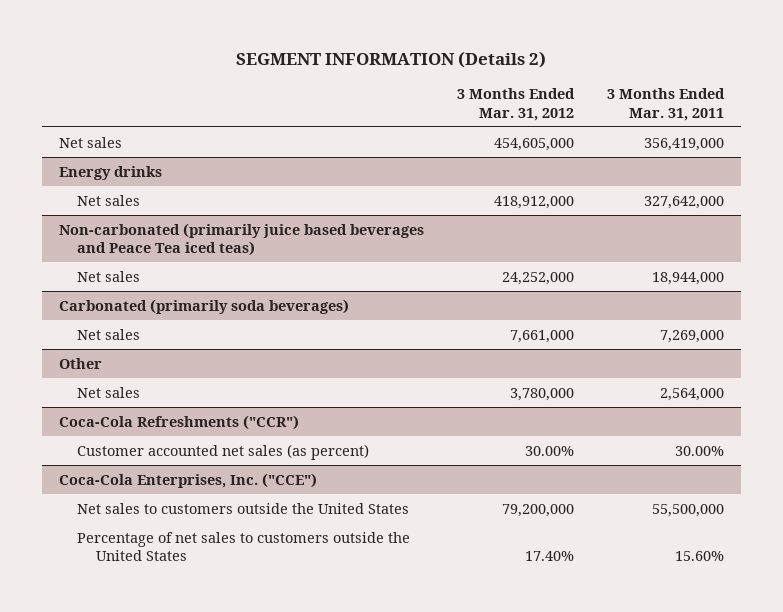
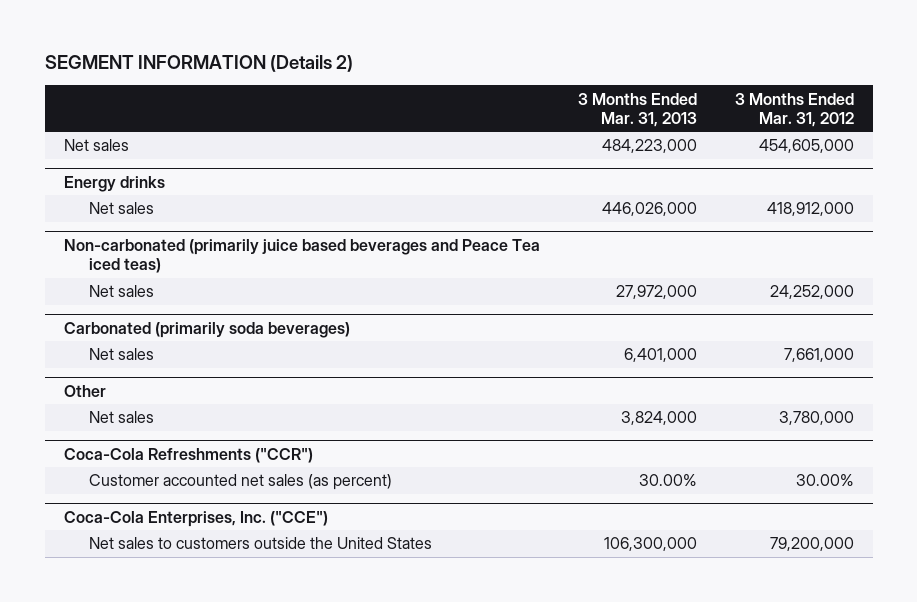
- | 3 Months Ended Mar. 31, 2012 | 3 Months Ended Mar. 31, 2011
+ | 3 Months Ended Mar. 31, 2013 | 3 Months Ended Mar. 31, 2012
@ Coca-Cola Enterprises, Inc. ("CCE")
- Percentage of net sales to customers outside the United States | 17.40% | 15.60%

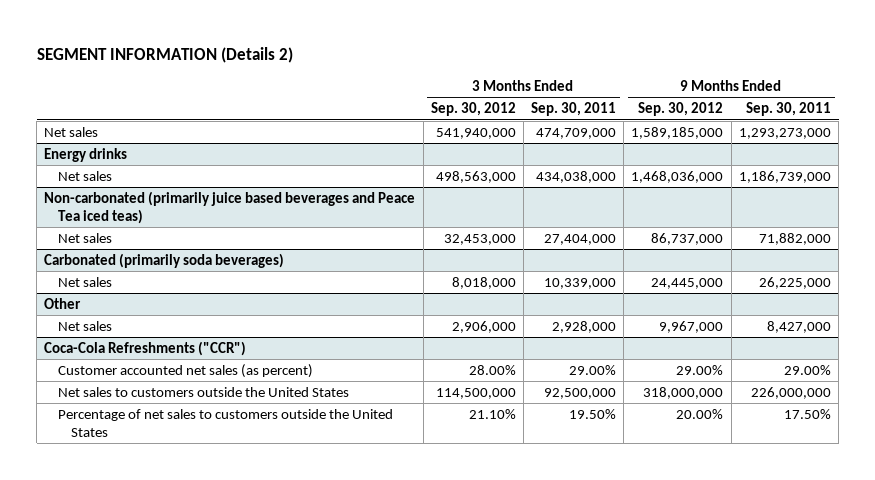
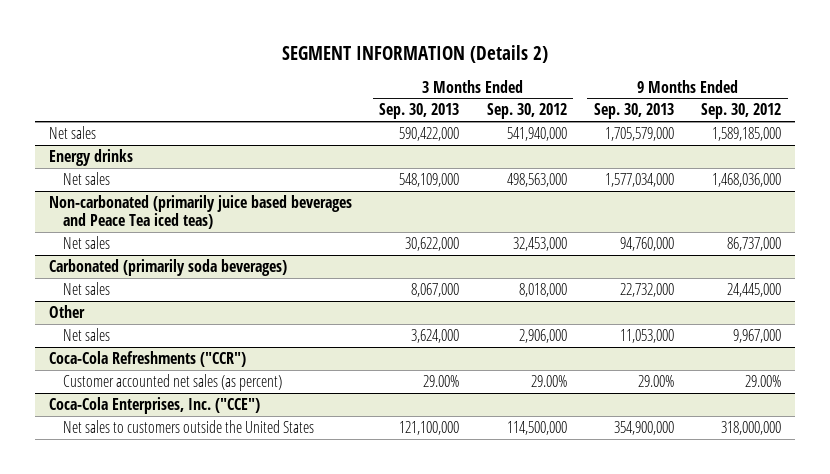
- | 3 Months Ended Sep. 30, 2012 | 3 Months Ended Sep. 30, 2011 | 9 Months Ended Sep. 30, 2012 | 9 Months Ended Sep. 30, 2011
+ | 3 Months Ended Sep. 30, 2013 | 3 Months Ended Sep. 30, 2012 | 9 Months Ended Sep. 30, 2013 | 9 Months Ended Sep. 30, 2012
@ Coca-Cola Refreshments ("CCR")
- Customer accounted net sales (as percent) | 28.00% | 29.00% | 29.00% | 29.00%
+ Customer accounted net sales (as percent) | 29.00% | 29.00% | 29.00% | 29.00%
+ Coca-Cola Enterprises, Inc. ("CCE")
@ Coca-Cola Refreshments ("CCR")
- Percentage of net sales to customers outside the United States | 21.10% | 19.50% | 20.00% | 17.50%

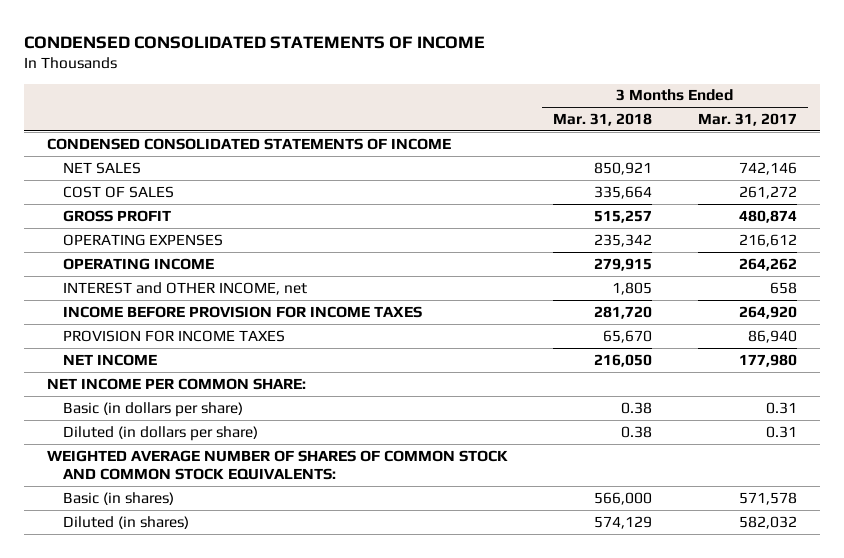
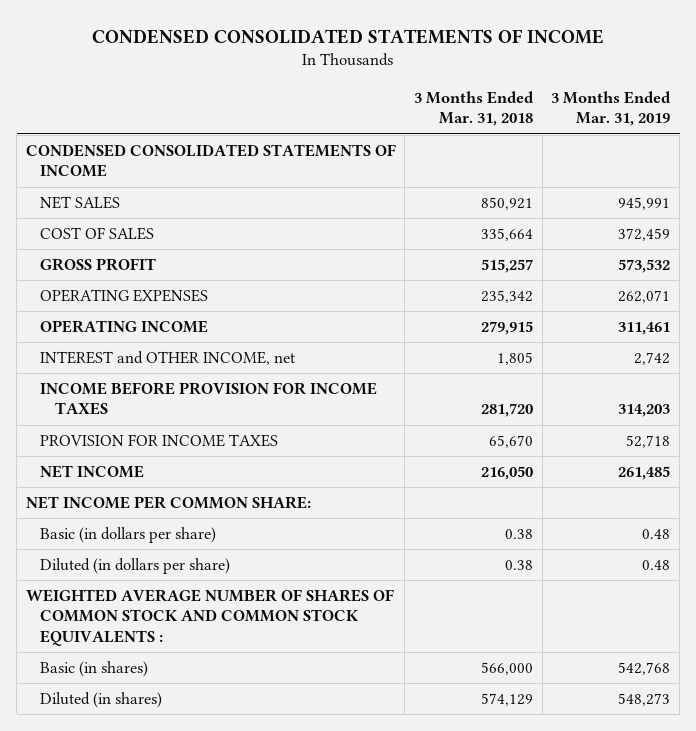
- | 3 Months Ended Mar. 31, 2018 | 3 Months Ended Mar. 31, 2017
+ | 3 Months Ended Mar. 31, 2018 | 3 Months Ended Mar. 31, 2019
- WEIGHTED AVERAGE NUMBER OF SHARES OF COMMON STOCK AND COMMON STOCK EQUIVALENTS:
+ WEIGHTED AVERAGE NUMBER OF SHARES OF COMMON STOCK AND COMMON STOCK EQUIVALENTS :

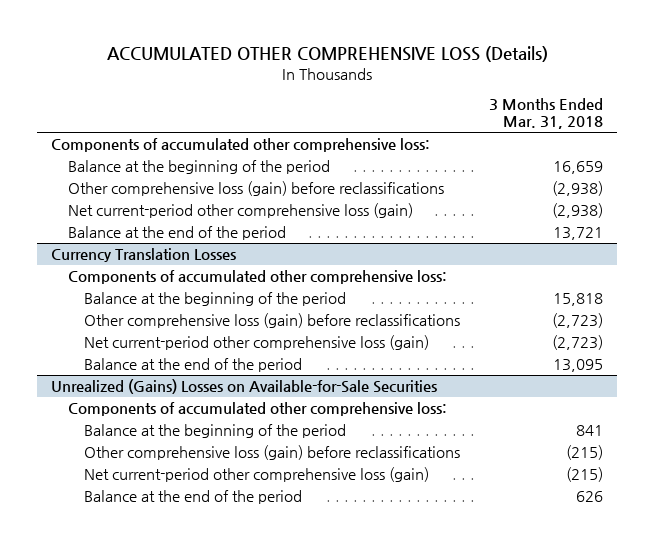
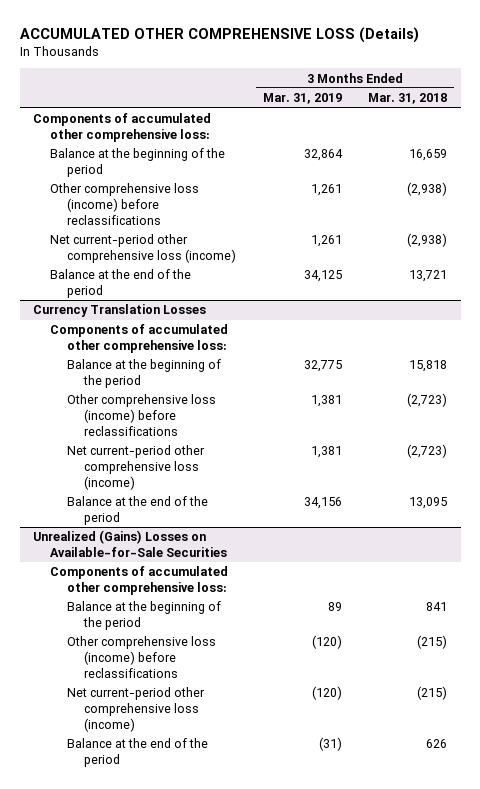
- | 3 Months Ended Mar. 31, 2018
+ | 3 Months Ended Mar. 31, 2019 | 3 Months Ended Mar. 31, 2018
- Other comprehensive loss (gain) before reclassifications | (2,938)
- Net current-period other comprehensive loss (gain) | (2,938)
+ Other comprehensive loss (income) before reclassifications | 1,261 | (2,938)
+ Net current-period other comprehensive loss (income) | 1,261 | (2,938)
@ Currency Translation Losses
- Other comprehensive loss (gain) before reclassifications | (2,723)
- Net current-period other comprehensive loss (gain) | (2,723)
+ Other comprehensive loss (income) before reclassifications | 1,381 | (2,723)
+ Net current-period other comprehensive loss (income) | 1,381 | (2,723)
@ Unrealized (Gains) Losses on Available-for-Sale Securities
- Other comprehensive loss (gain) before reclassifications | (215)
- Net current-period other comprehensive loss (gain) | (215)
+ Other comprehensive loss (income) before reclassifications | (120) | (215)
+ Net current-period other comprehensive loss (income) | (120) | (215)

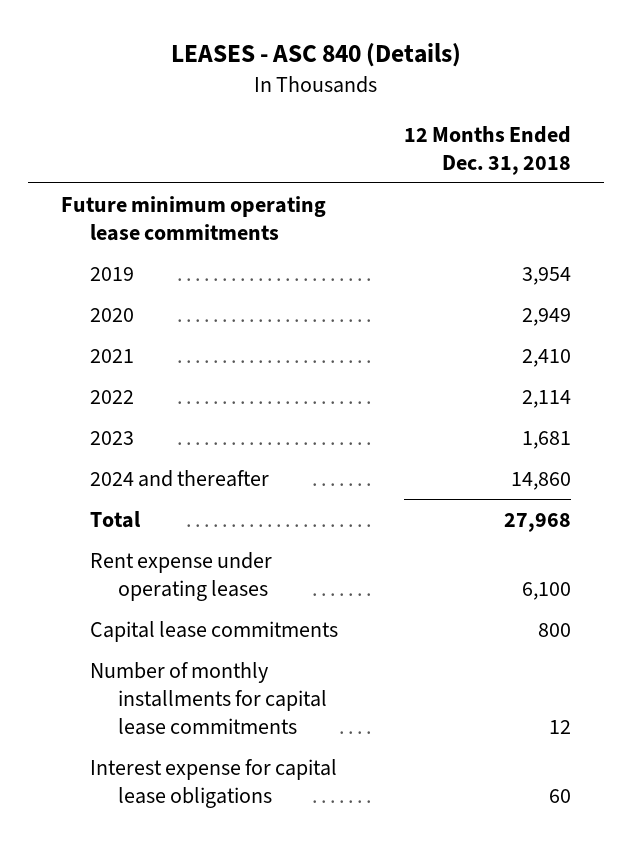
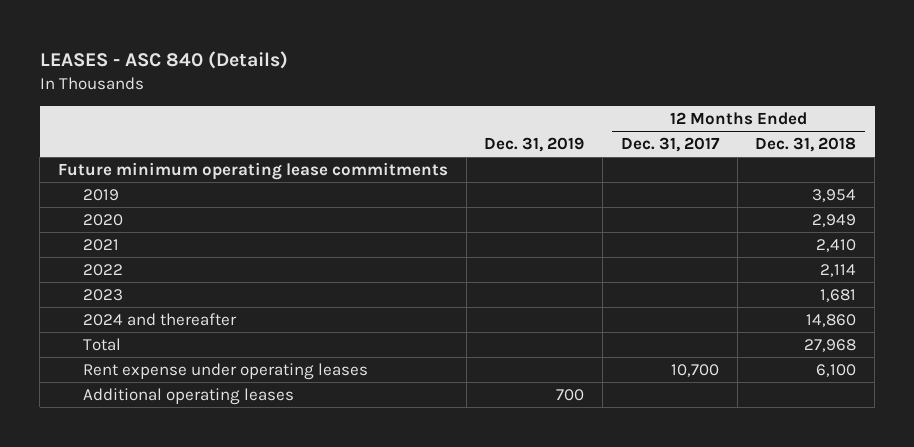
- | 12 Months Ended Dec. 31, 2018
+ | Dec. 31, 2019 | 12 Months Ended Dec. 31, 2017 | 12 Months Ended Dec. 31, 2018
- Capital lease commitments | 800
- Number of monthly installments for capital lease commitments | 12
- Interest expense for capital lease obligations | 60
+ Additional operating leases | 700 | |

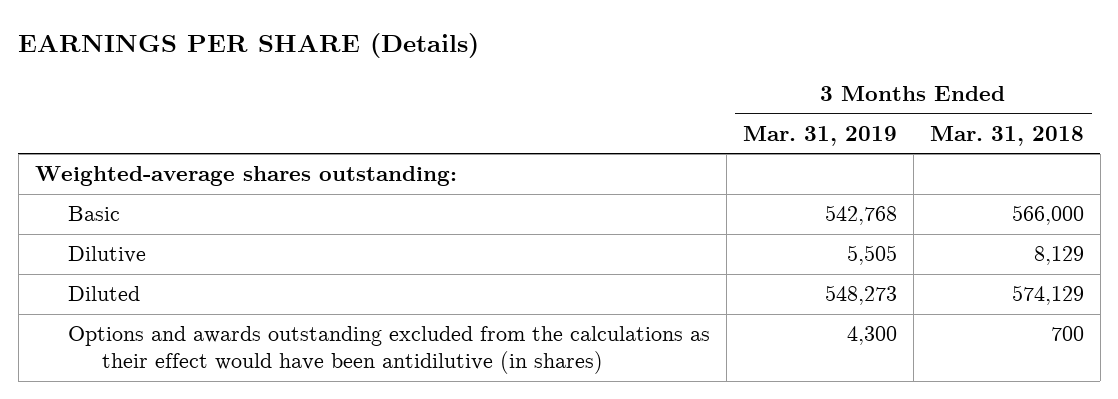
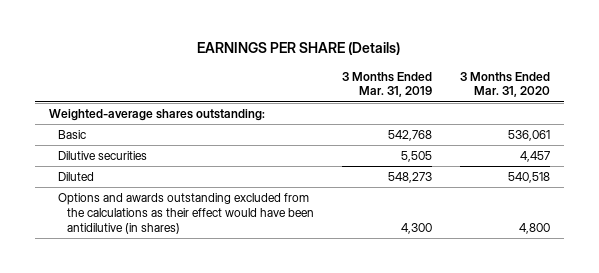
- | 3 Months Ended Mar. 31, 2019 | 3 Months Ended Mar. 31, 2018
+ | 3 Months Ended Mar. 31, 2019 | 3 Months Ended Mar. 31, 2020
- Dilutive | 5,505 | 8,129
+ Dilutive securities | 5,505 | 4,457

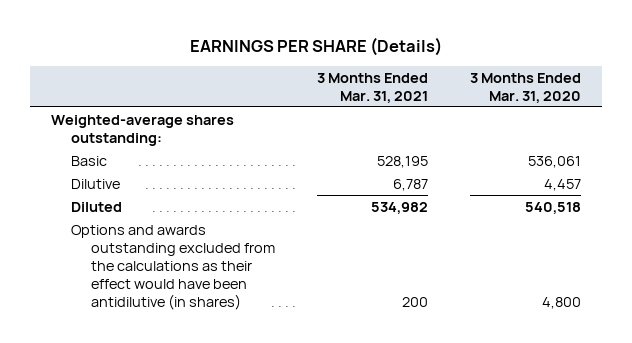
- | 3 Months Ended Mar. 31, 2019 | 3 Months Ended Mar. 31, 2020
+ | 3 Months Ended Mar. 31, 2021 | 3 Months Ended Mar. 31, 2020
- Dilutive securities | 5,505 | 4,457
+ Dilutive | 6,787 | 4,457

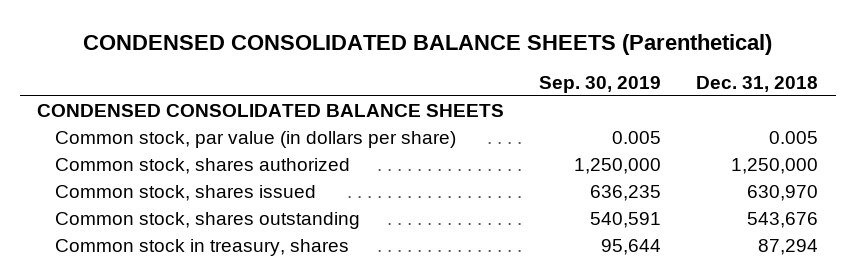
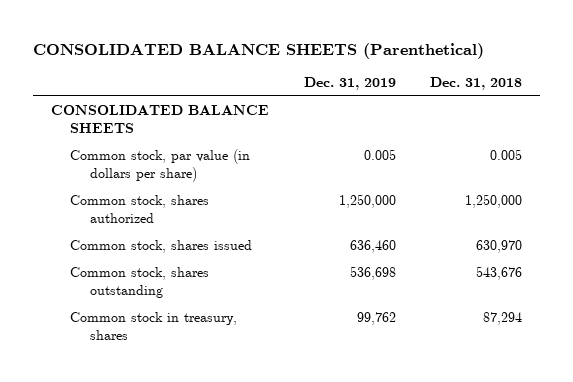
- CONDENSED CONSOLIDATED BALANCE SHEETS (Parenthetical)
+ CONSOLIDATED BALANCE SHEETS (Parenthetical)
- | Sep. 30, 2019 | Dec. 31, 2018
+ | Dec. 31, 2019 | Dec. 31, 2018
- CONDENSED CONSOLIDATED BALANCE SHEETS
+ CONSOLIDATED BALANCE SHEETS

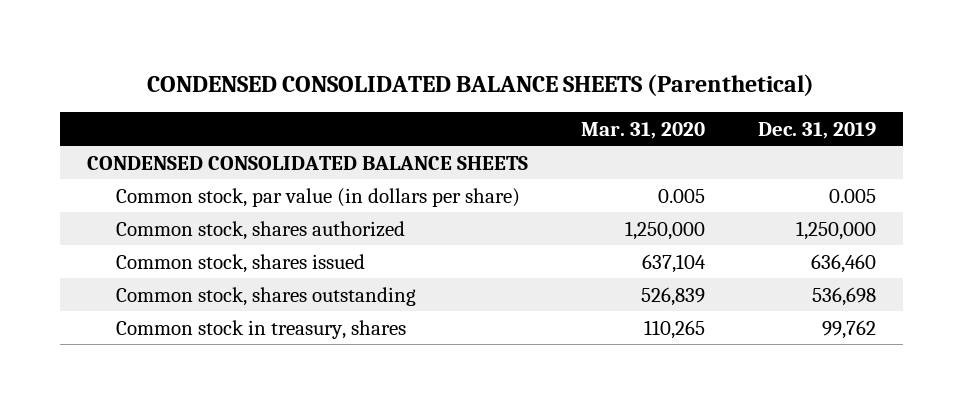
- CONSOLIDATED BALANCE SHEETS (Parenthetical)
+ CONDENSED CONSOLIDATED BALANCE SHEETS (Parenthetical)
- | Dec. 31, 2019 | Dec. 31, 2018
+ | Mar. 31, 2020 | Dec. 31, 2019
- CONSOLIDATED BALANCE SHEETS
+ CONDENSED CONSOLIDATED BALANCE SHEETS

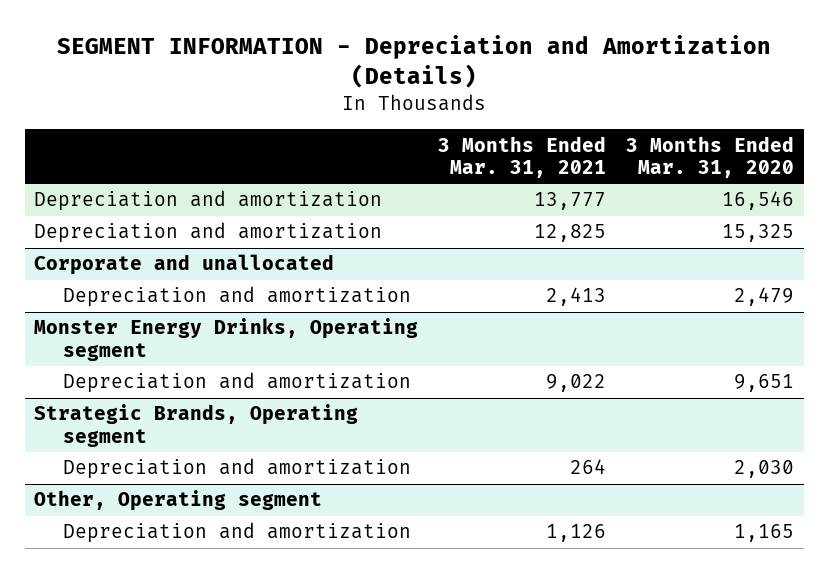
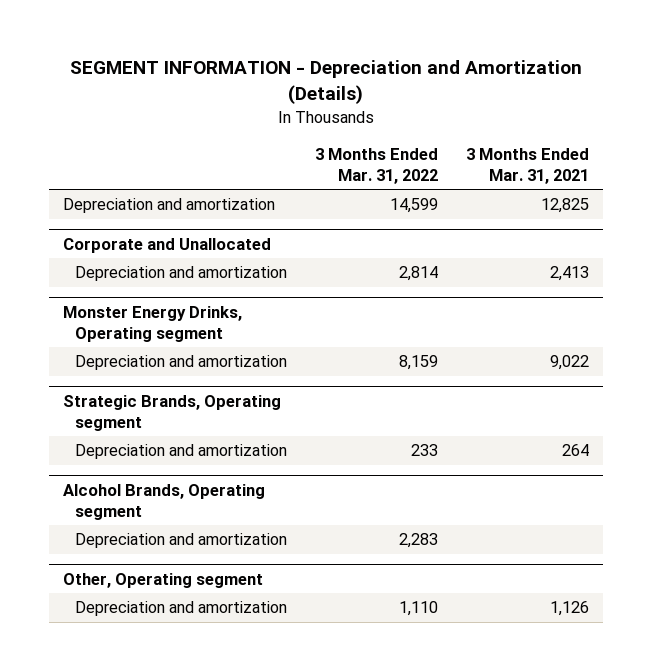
- | 3 Months Ended Mar. 31, 2021 | 3 Months Ended Mar. 31, 2020
+ | 3 Months Ended Mar. 31, 2022 | 3 Months Ended Mar. 31, 2021
- Depreciation and amortization | 13,777 | 16,546
- Corporate and unallocated
+ Corporate and Unallocated
+ Alcohol Brands, Operating segment
+ Depreciation and amortization | 2,283 |

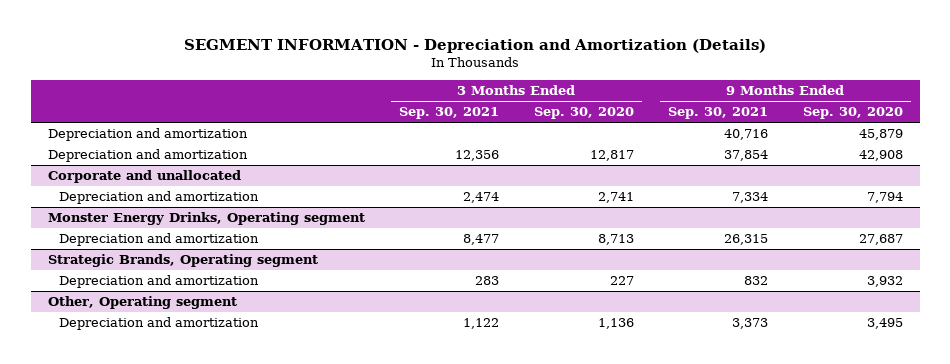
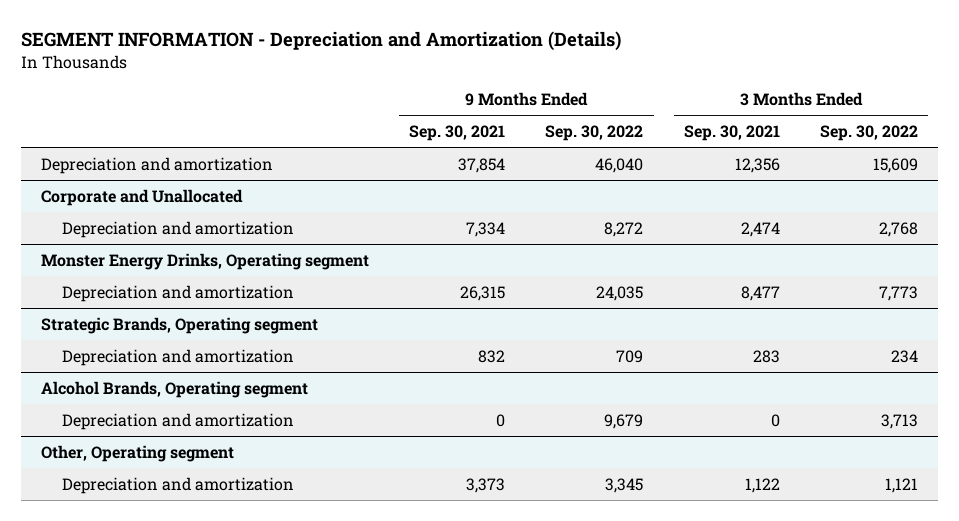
- | 3 Months Ended Sep. 30, 2021 | 3 Months Ended Sep. 30, 2020 | 9 Months Ended Sep. 30, 2021 | 9 Months Ended Sep. 30, 2020
+ | 9 Months Ended Sep. 30, 2021 | 9 Months Ended Sep. 30, 2022 | 3 Months Ended Sep. 30, 2021 | 3 Months Ended Sep. 30, 2022
- Depreciation and amortization | | | 40,716 | 45,879
- Corporate and unallocated
+ Corporate and Unallocated
+ Alcohol Brands, Operating segment
+ Depreciation and amortization | 0 | 9,679 | 0 | 3,713

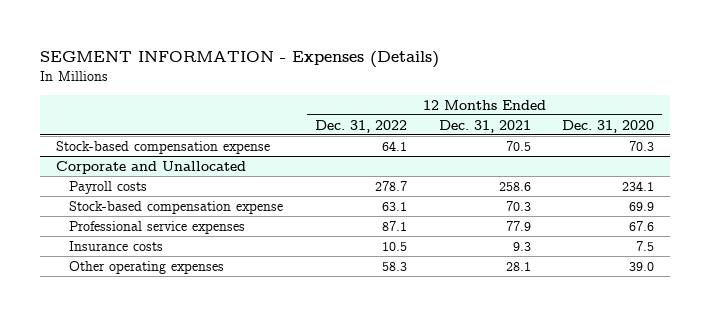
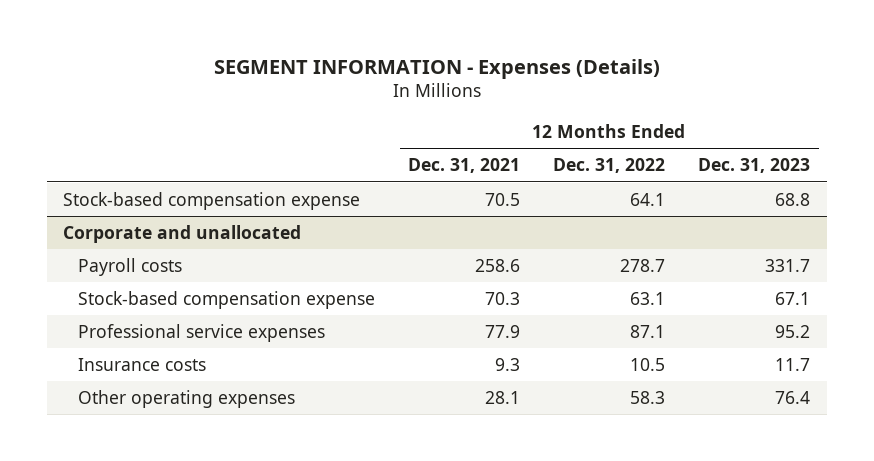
- | 12 Months Ended Dec. 31, 2022 | 12 Months Ended Dec. 31, 2021 | 12 Months Ended Dec. 31, 2020
+ | 12 Months Ended Dec. 31, 2021 | 12 Months Ended Dec. 31, 2022 | 12 Months Ended Dec. 31, 2023
- Corporate and Unallocated
+ Corporate and unallocated

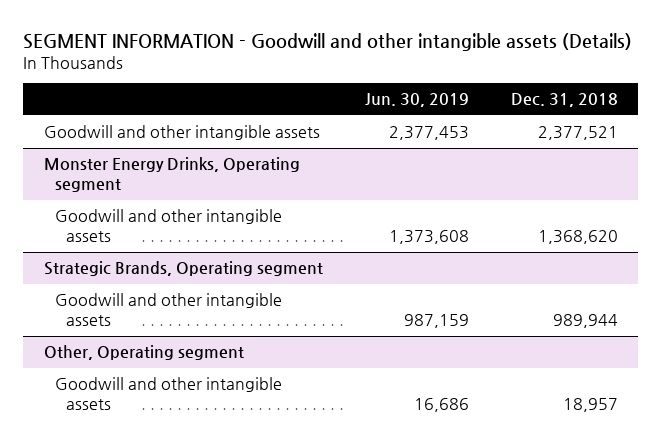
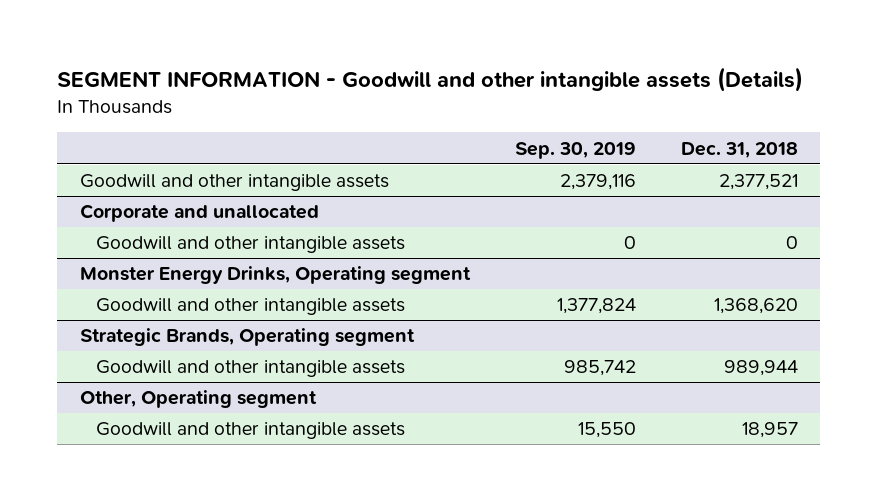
- | Jun. 30, 2019 | Dec. 31, 2018
+ | Sep. 30, 2019 | Dec. 31, 2018
+ Corporate and unallocated
+ Goodwill and other intangible assets | 0 | 0

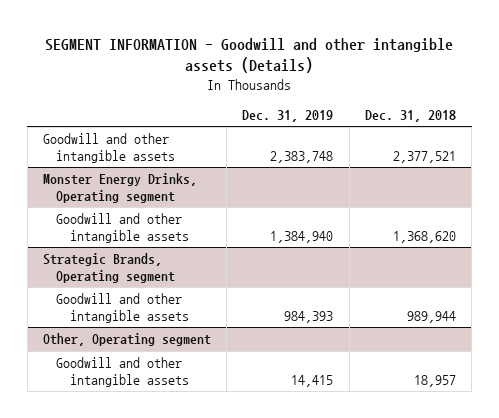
- | Sep. 30, 2019 | Dec. 31, 2018
+ | Dec. 31, 2019 | Dec. 31, 2018
- Corporate and unallocated
- Goodwill and other intangible assets | 0 | 0

